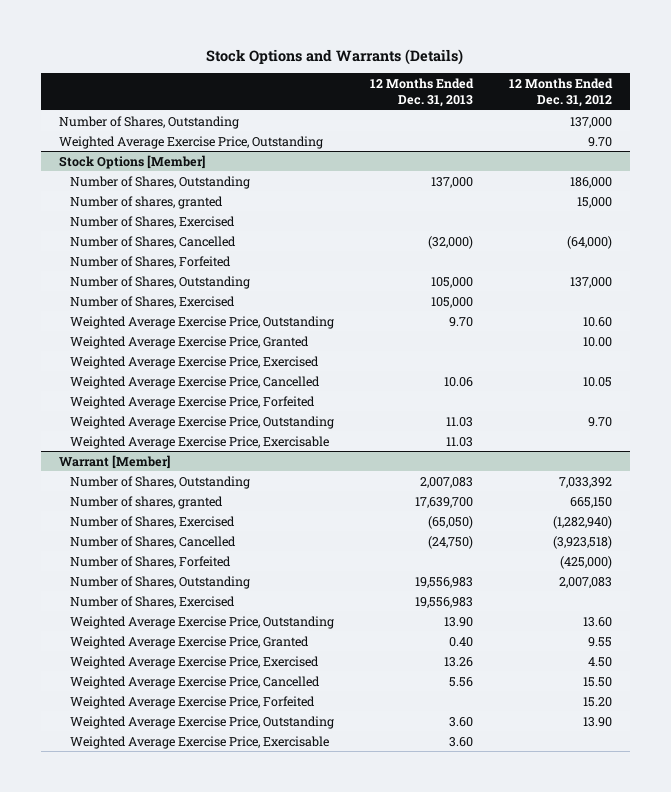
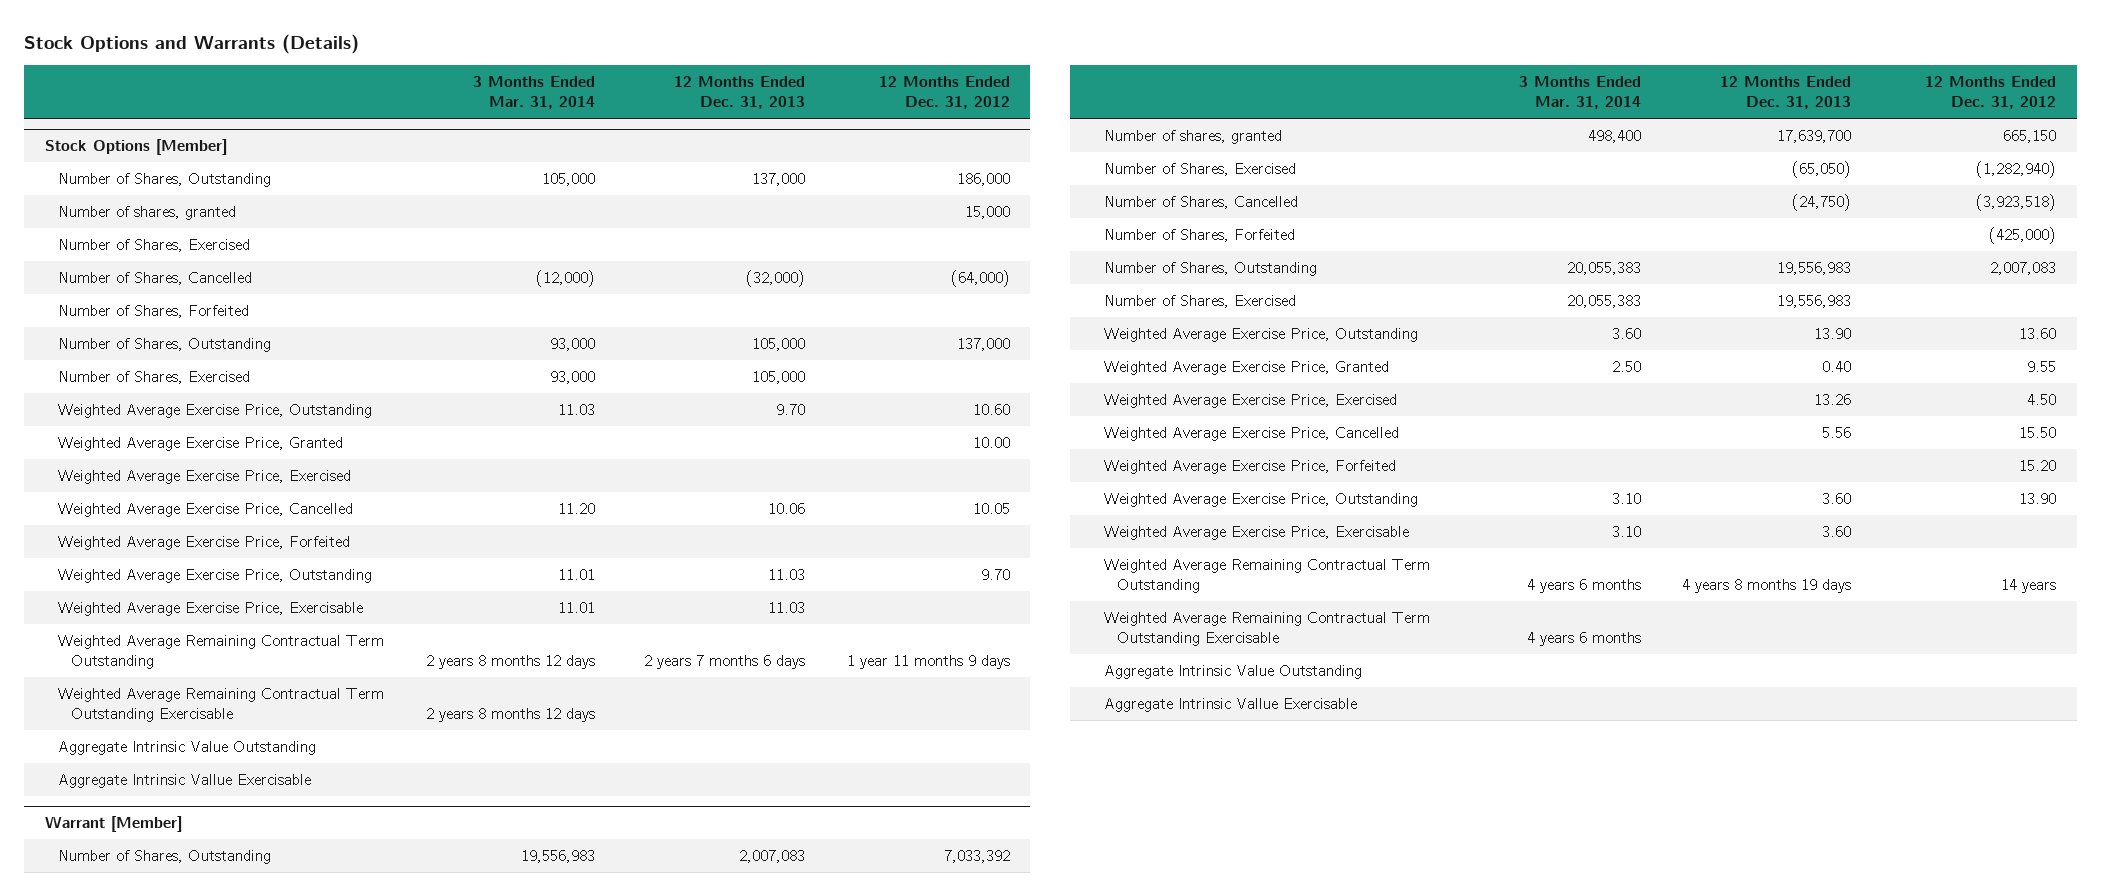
- | 12 Months Ended Dec. 31, 2013 | 12 Months Ended Dec. 31, 2012
+ | 3 Months Ended Mar. 31, 2014 | 12 Months Ended Dec. 31, 2013 | 12 Months Ended Dec. 31, 2012
- Number of Shares, Outstanding | | 137,000
- Weighted Average Exercise Price, Outstanding | | 9.70
@ Stock Options [Member]
+ Weighted Average Remaining Contractual Term Outstanding | 2 years 8 months 12 days | 2 years 7 months 6 days | 1 year 11 months 9 days
+ Weighted Average Remaining Contractual Term Outstanding Exercisable | 2 years 8 months 12 days | |
+ Aggregate Intrinsic Value Outstanding
+ Aggregate Intrinsic Vallue Exercisable
@ Warrant [Member]
+ Weighted Average Remaining Contractual Term Outstanding | 4 years 6 months | 4 years 8 months 19 days | 14 years
+ Weighted Average Remaining Contractual Term Outstanding Exercisable | 4 years 6 months | |
+ Aggregate Intrinsic Value Outstanding
+ Aggregate Intrinsic Vallue Exercisable

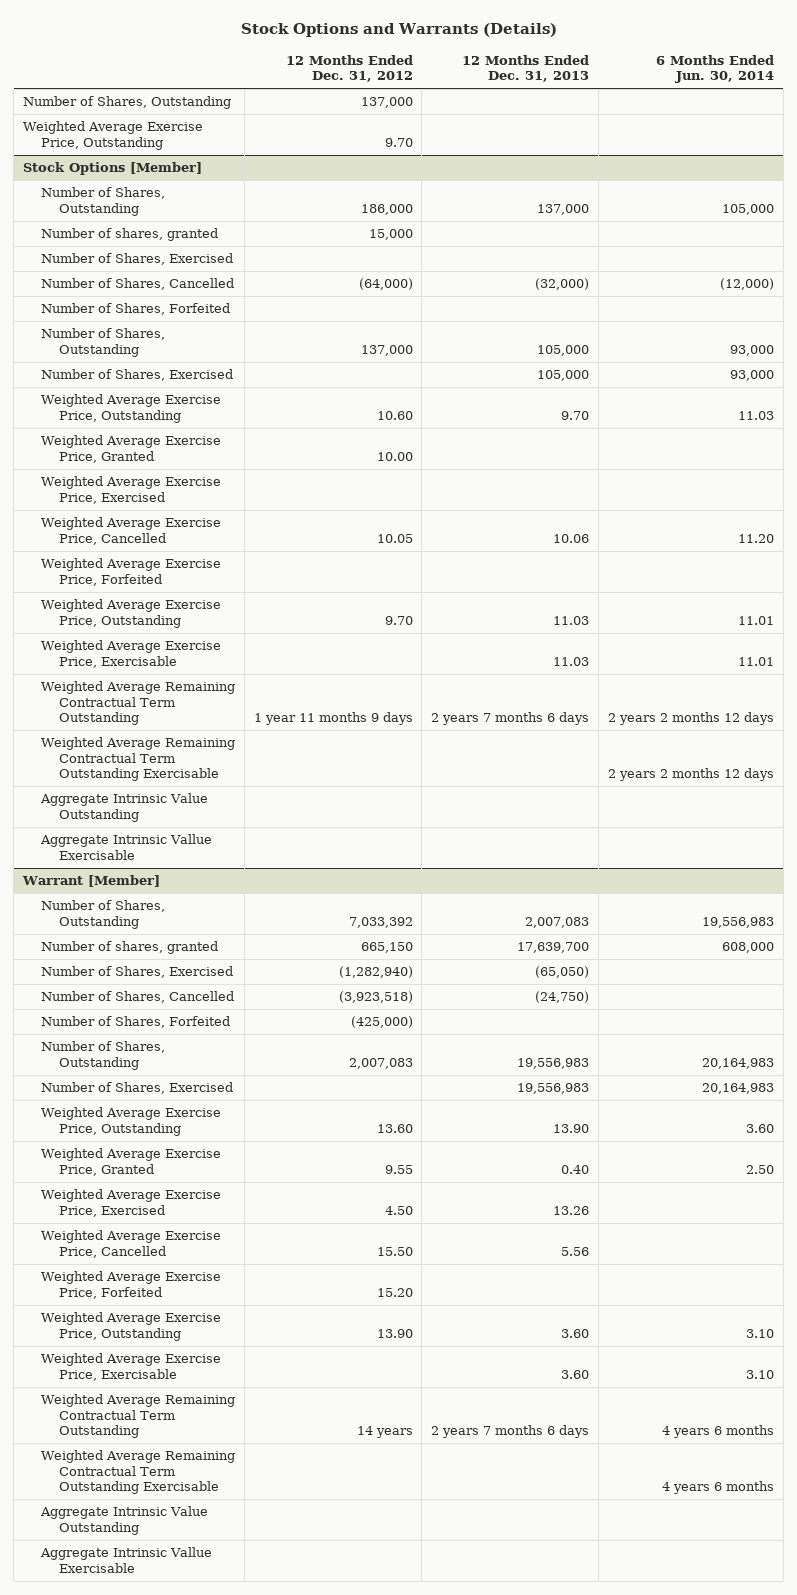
- | 3 Months Ended Mar. 31, 2014 | 12 Months Ended Dec. 31, 2013 | 12 Months Ended Dec. 31, 2012
+ | 12 Months Ended Dec. 31, 2012 | 12 Months Ended Dec. 31, 2013 | 6 Months Ended Jun. 30, 2014
+ Number of Shares, Outstanding | 137,000 | |
+ Weighted Average Exercise Price, Outstanding | 9.70 | |
@ Warrant [Member]
- Weighted Average Remaining Contractual Term Outstanding | 4 years 6 months | 4 years 8 months 19 days | 14 years
+ Weighted Average Remaining Contractual Term Outstanding | 14 years | 2 years 7 months 6 days | 4 years 6 months

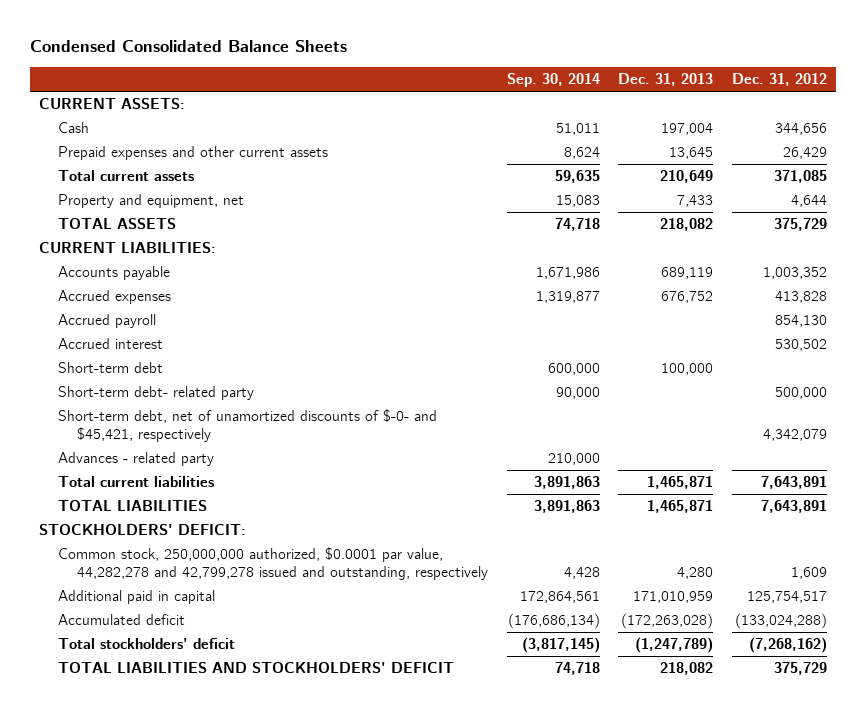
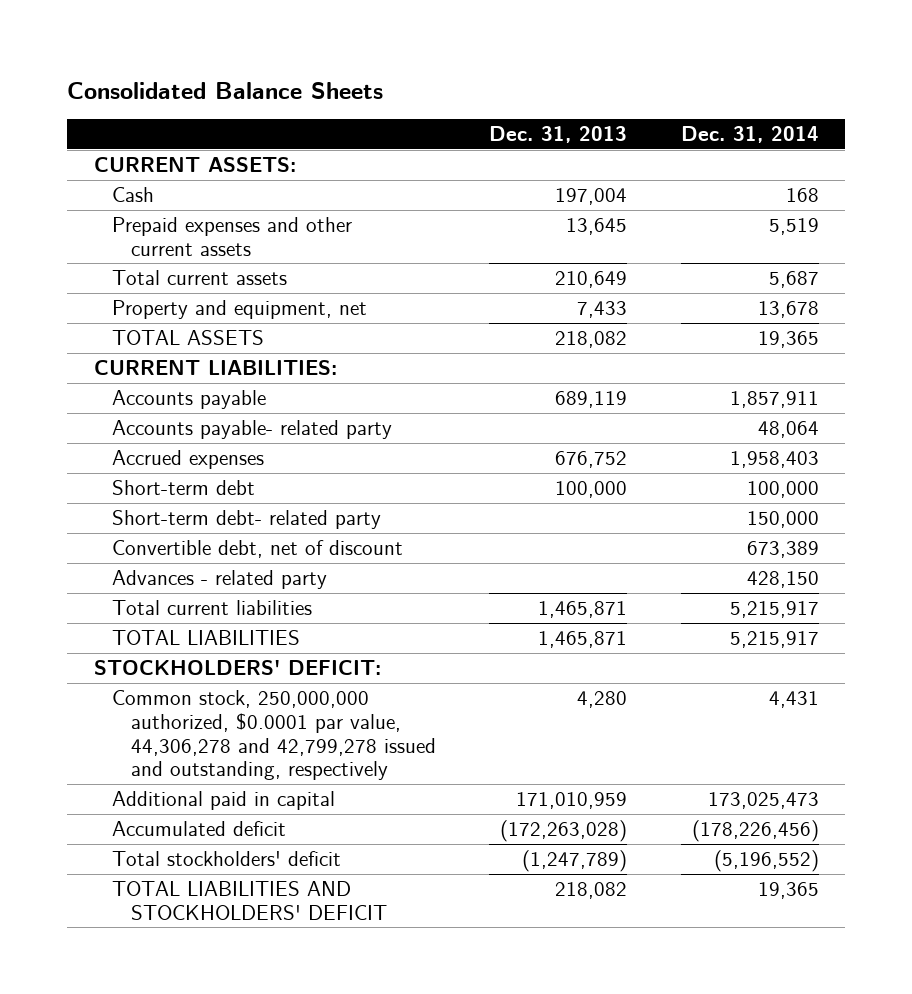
- Condensed Consolidated Balance Sheets
+ Consolidated Balance Sheets
- | Sep. 30, 2014 | Dec. 31, 2013 | Dec. 31, 2012
+ | Dec. 31, 2013 | Dec. 31, 2014
+ Accounts payable- related party | | 48,064
- Accrued payroll | | | 854,130
- Accrued interest | | | 530,502
- Short-term debt, net of unamortized discounts of $-0- and $45,421, respectively | | | 4,342,079
+ Convertible debt, net of discount | | 673,389
- Common stock, 250,000,000 authorized, $0.0001 par value, 44,282,278 and 42,799,278 issued and outstanding, respectively | 4,428 | 4,280 | 1,609
+ Common stock, 250,000,000 authorized, $0.0001 par value, 44,306,278 and 42,799,278 issued and outstanding, respectively | 4,280 | 4,431

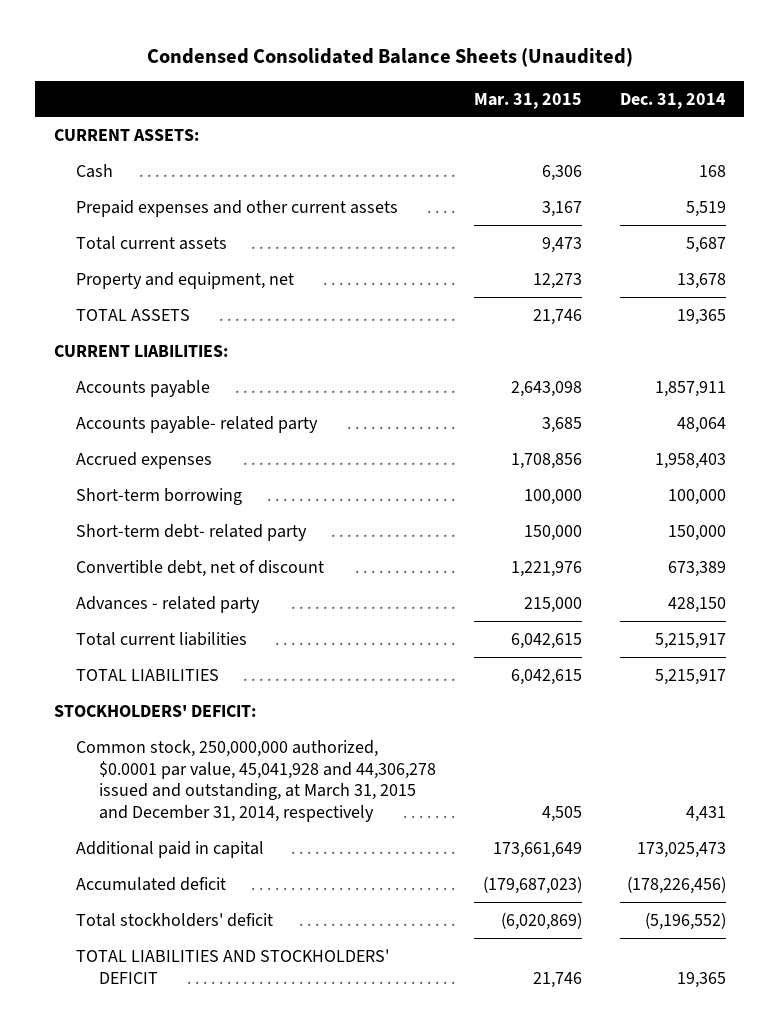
- Consolidated Balance Sheets
+ Condensed Consolidated Balance Sheets (Unaudited)
- | Dec. 31, 2013 | Dec. 31, 2014
+ | Mar. 31, 2015 | Dec. 31, 2014
- Short-term debt | 100,000 | 100,000
+ Short-term borrowing | 100,000 | 100,000
- Common stock, 250,000,000 authorized, $0.0001 par value, 44,306,278 and 42,799,278 issued and outstanding, respectively | 4,280 | 4,431
+ Common stock, 250,000,000 authorized, $0.0001 par value, 45,041,928 and 44,306,278 issued and outstanding, at March 31, 2015 and December 31, 2014, respectively | 4,505 | 4,431

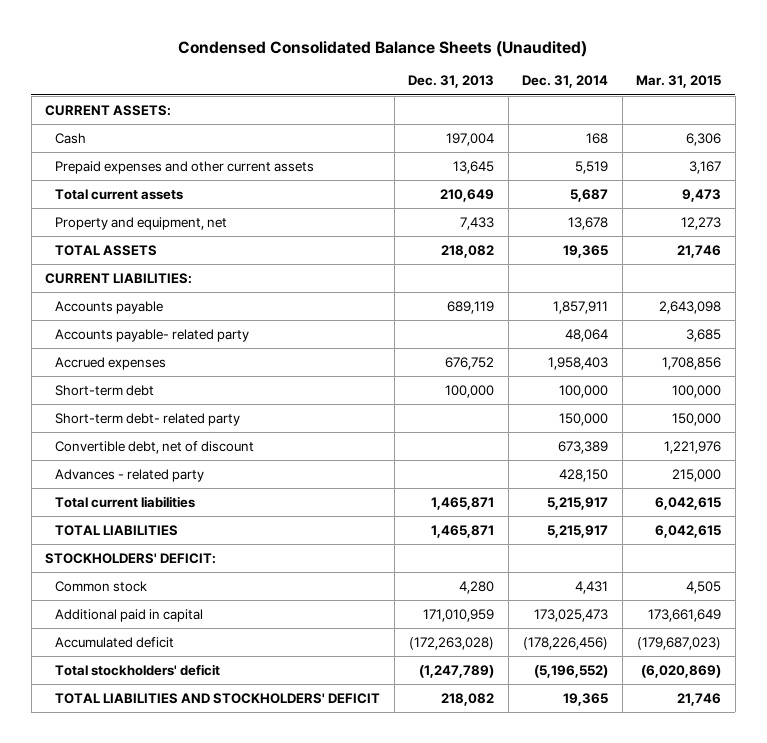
- | Mar. 31, 2015 | Dec. 31, 2014
+ | Dec. 31, 2013 | Dec. 31, 2014 | Mar. 31, 2015
- Short-term borrowing | 100,000 | 100,000
+ Short-term debt | 100,000 | 100,000 | 100,000
- Common stock, 250,000,000 authorized, $0.0001 par value, 45,041,928 and 44,306,278 issued and outstanding, at March 31, 2015 and December 31, 2014, respectively | 4,505 | 4,431
+ Common stock | 4,280 | 4,431 | 4,505

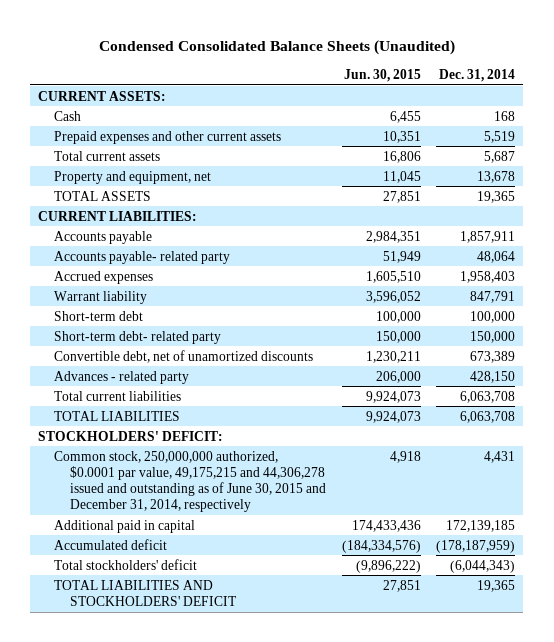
- | Dec. 31, 2013 | Dec. 31, 2014 | Mar. 31, 2015
+ | Jun. 30, 2015 | Dec. 31, 2014
+ Warrant liability | 3,596,052 | 847,791
- Convertible debt, net of discount | | 673,389 | 1,221,976
+ Convertible debt, net of unamortized discounts | 1,230,211 | 673,389
- Total current liabilities | 1,465,871 | 5,215,917 | 6,042,615
- TOTAL LIABILITIES | 1,465,871 | 5,215,917 | 6,042,615
+ Total current liabilities | 9,924,073 | 6,063,708
+ TOTAL LIABILITIES | 9,924,073 | 6,063,708
- Common stock | 4,280 | 4,431 | 4,505
- Additional paid in capital | 171,010,959 | 173,025,473 | 173,661,649
- Accumulated deficit | (172,263,028) | (178,226,456) | (179,687,023)
- Total stockholders' deficit | (1,247,789) | (5,196,552) | (6,020,869)
+ Common stock, 250,000,000 authorized, $0.0001 par value, 49,175,215 and 44,306,278 issued and outstanding as of June 30, 2015 and December 31, 2014, respectively | 4,918 | 4,431
+ Additional paid in capital | 174,433,436 | 172,139,185
+ Accumulated deficit | (184,334,576) | (178,187,959)
+ Total stockholders' deficit | (9,896,222) | (6,044,343)

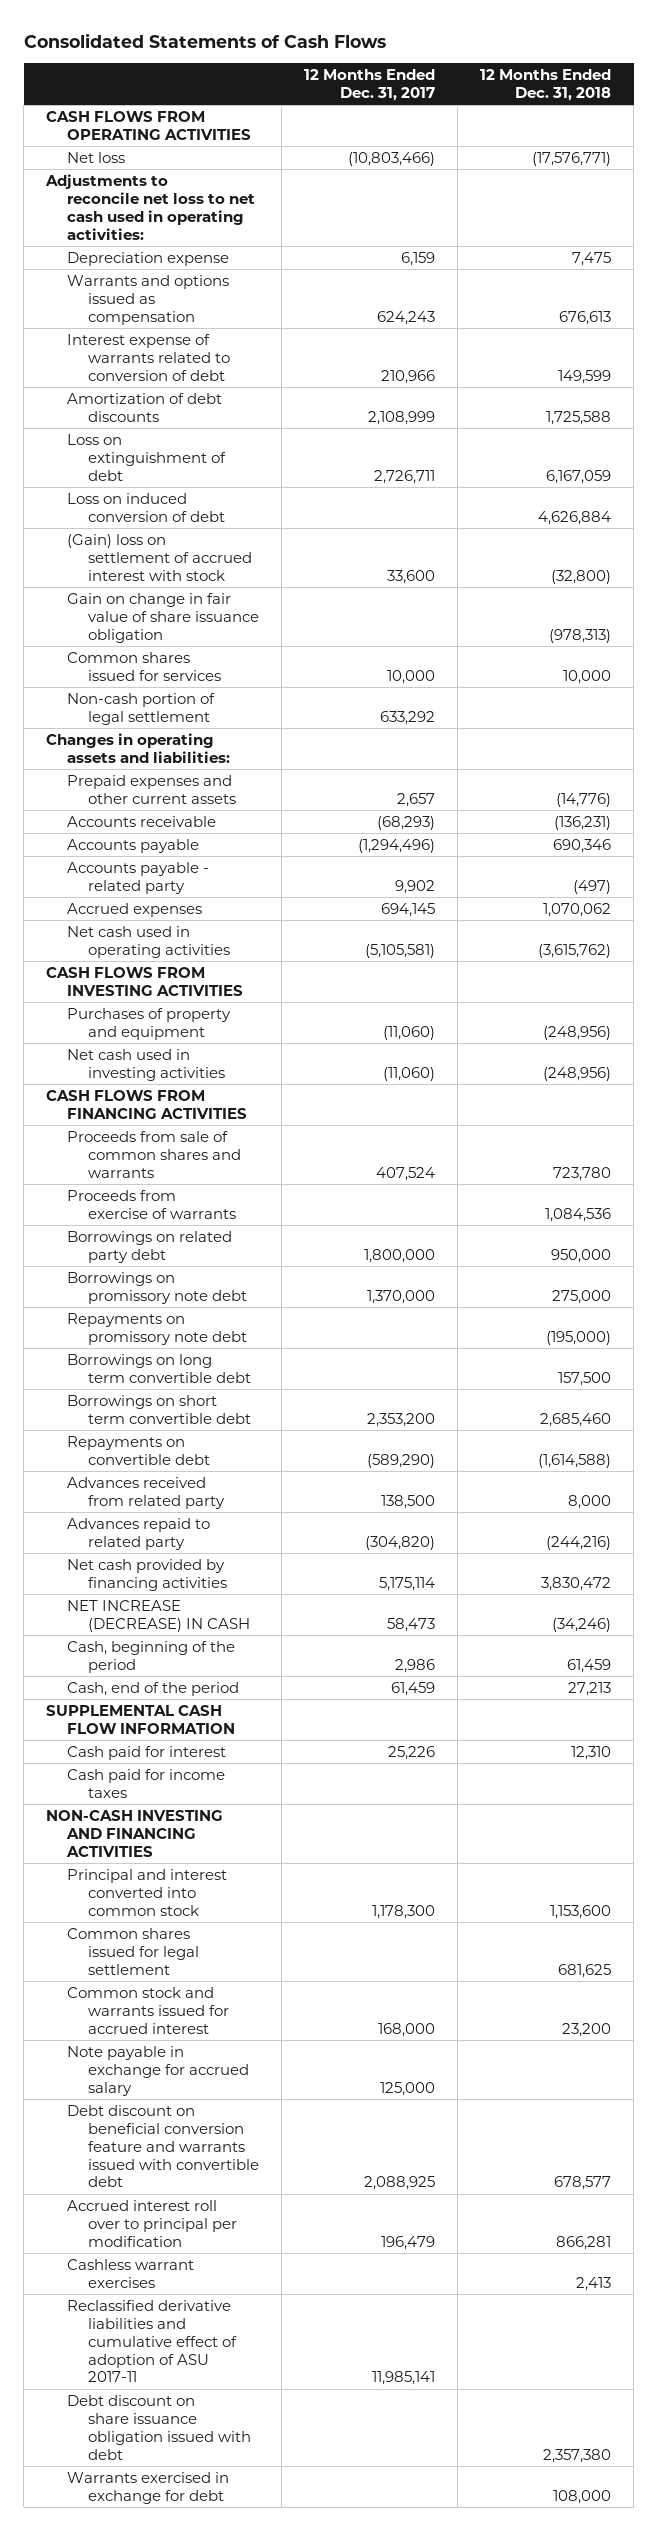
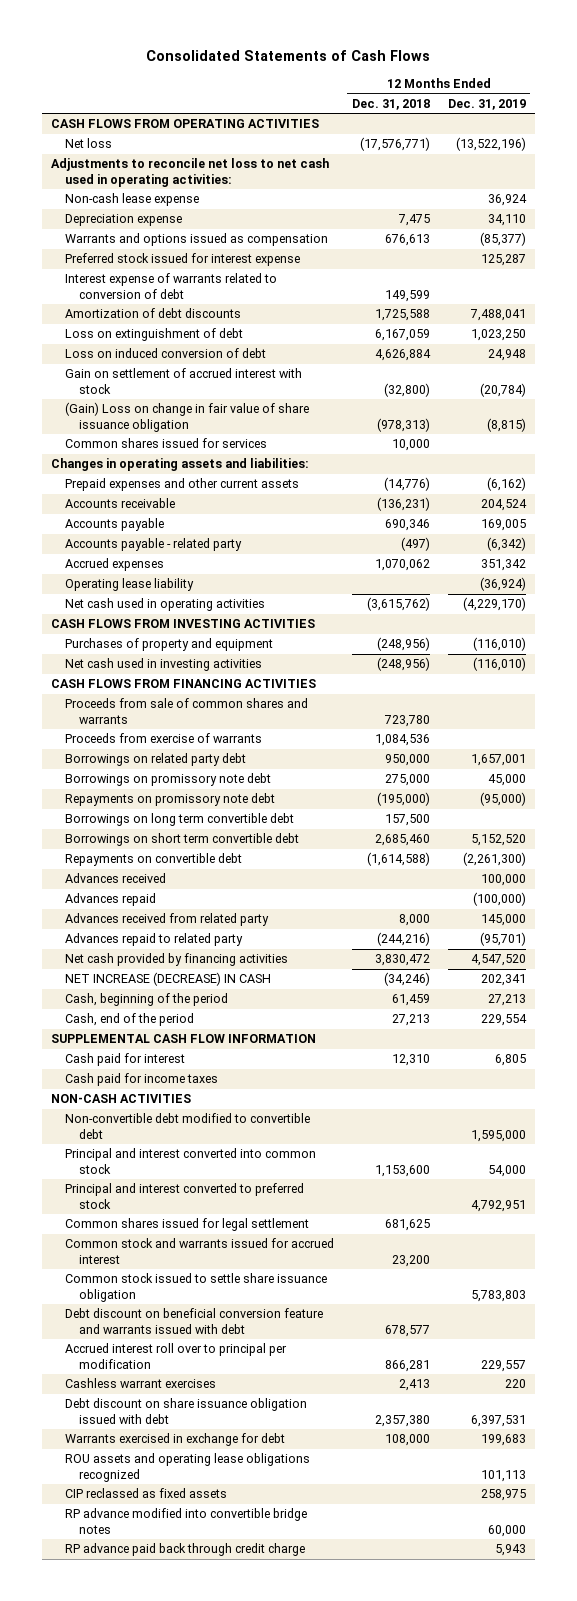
- | 12 Months Ended Dec. 31, 2017 | 12 Months Ended Dec. 31, 2018
+ | 12 Months Ended Dec. 31, 2018 | 12 Months Ended Dec. 31, 2019
+ Non-cash lease expense | | 36,924
+ Preferred stock issued for interest expense | | 125,287
- (Gain) loss on settlement of accrued interest with stock | 33,600 | (32,800)
- Gain on change in fair value of share issuance obligation | | (978,313)
+ Gain on settlement of accrued interest with stock | (32,800) | (20,784)
+ (Gain) Loss on change in fair value of share issuance obligation | (978,313) | (8,815)
- Non-cash portion of legal settlement | 633,292 |
+ Operating lease liability | | (36,924)
+ Advances received | | 100,000
+ Advances repaid | | (100,000)
- NON-CASH INVESTING AND FINANCING ACTIVITIES
+ NON-CASH ACTIVITIES
+ Non-convertible debt modified to convertible debt | | 1,595,000
+ Principal and interest converted to preferred stock | | 4,792,951
- Note payable in exchange for accrued salary | 125,000 |
- Debt discount on beneficial conversion feature and warrants issued with convertible debt | 2,088,925 | 678,577
+ Common stock issued to settle share issuance obligation | | 5,783,803
+ Debt discount on beneficial conversion feature and warrants issued with debt | 678,577 |
- Reclassified derivative liabilities and cumulative effect of adoption of ASU 2017-11 | 11,985,141 |
+ ROU assets and operating lease obligations recognized | | 101,113
+ CIP reclassed as fixed assets | | 258,975
+ RP advance modified into convertible bridge notes | | 60,000
+ RP advance paid back through credit charge | | 5,943

